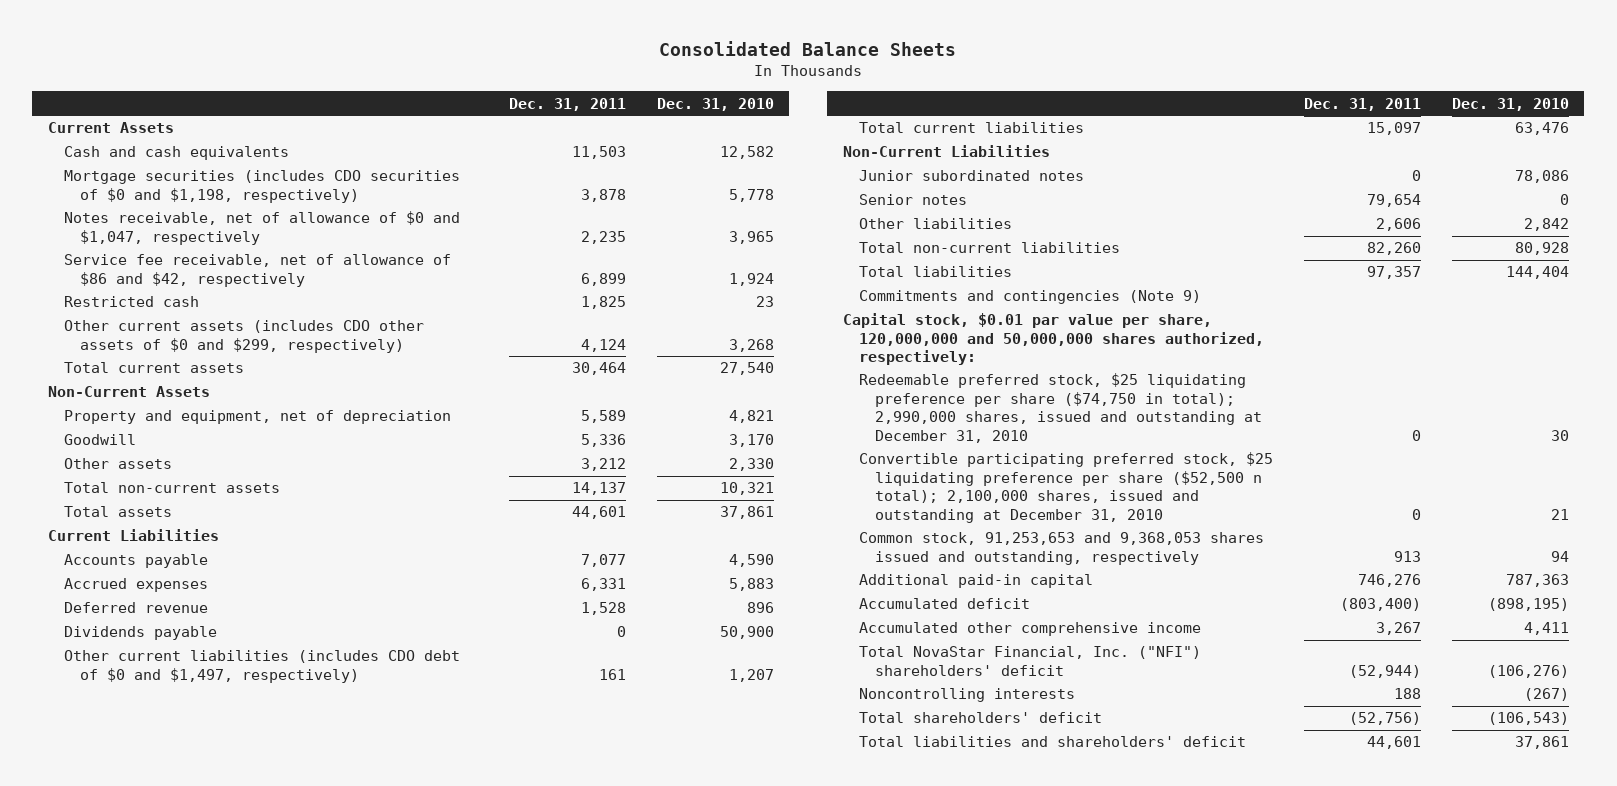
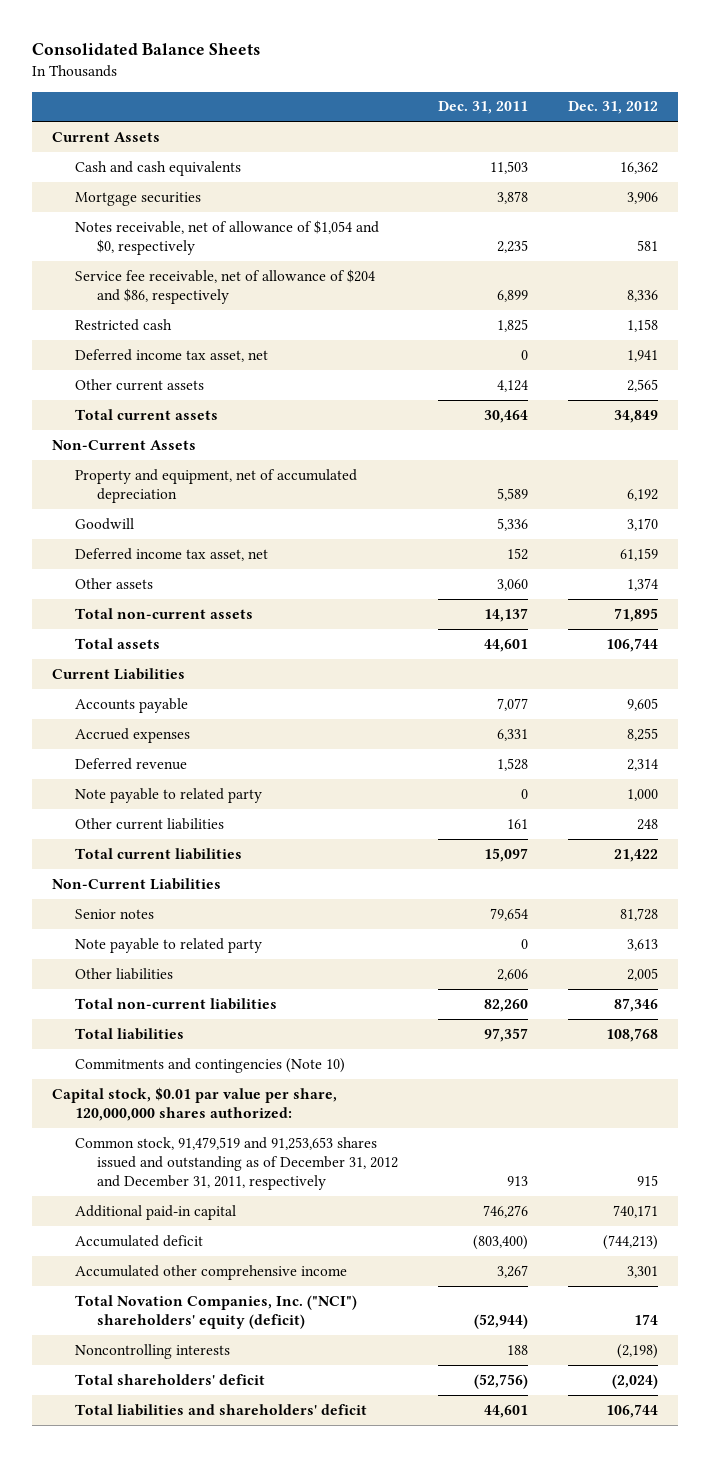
- | Dec. 31, 2011 | Dec. 31, 2010
+ | Dec. 31, 2011 | Dec. 31, 2012
- Mortgage securities (includes CDO securities of $0 and $1,198, respectively) | 3,878 | 5,778
- Notes receivable, net of allowance of $0 and $1,047, respectively | 2,235 | 3,965
- Service fee receivable, net of allowance of $86 and $42, respectively | 6,899 | 1,924
+ Mortgage securities | 3,878 | 3,906
+ Notes receivable, net of allowance of $1,054 and $0, respectively | 2,235 | 581
+ Service fee receivable, net of allowance of $204 and $86, respectively | 6,899 | 8,336
- Other current assets (includes CDO other assets of $0 and $299, respectively) | 4,124 | 3,268
+ Deferred income tax asset, net | 0 | 1,941
+ Other current assets | 4,124 | 2,565
- Property and equipment, net of depreciation | 5,589 | 4,821
+ Property and equipment, net of accumulated depreciation | 5,589 | 6,192
- Other assets | 3,212 | 2,330
+ Deferred income tax asset, net | 152 | 61,159
+ Other assets | 3,060 | 1,374
- Dividends payable | 0 | 50,900
- Other current liabilities (includes CDO debt of $0 and $1,497, respectively) | 161 | 1,207
+ Note payable to related party | 0 | 1,000
+ Other current liabilities | 161 | 248
- Junior subordinated notes | 0 | 78,086
+ Note payable to related party | 0 | 3,613
- Commitments and contingencies (Note 9)
- Capital stock, $0.01 par value per share, 120,000,000 and 50,000,000 shares authorized, respectively:
- Redeemable preferred stock, $25 liquidating preference per share ($74,750 in total); 2,990,000 shares, issued and outstanding at December 31, 2010 | 0 | 30
- Convertible participating preferred stock, $25 liquidating preference per share ($52,500 n total); 2,100,000 shares, issued and outstanding at December 31, 2010 | 0 | 21
- Common stock, 91,253,653 and 9,368,053 shares issued and outstanding, respectively | 913 | 94
+ Commitments and contingencies (Note 10)
+ Capital stock, $0.01 par value per share, 120,000,000 shares authorized:
+ Common stock, 91,479,519 and 91,253,653 shares issued and outstanding as of December 31, 2012 and December 31, 2011, respectively | 913 | 915
- Total NovaStar Financial, Inc. ("NFI") shareholders' deficit | (52,944) | (106,276)
+ Total Novation Companies, Inc. ("NCI") shareholders' equity (deficit) | (52,944) | 174

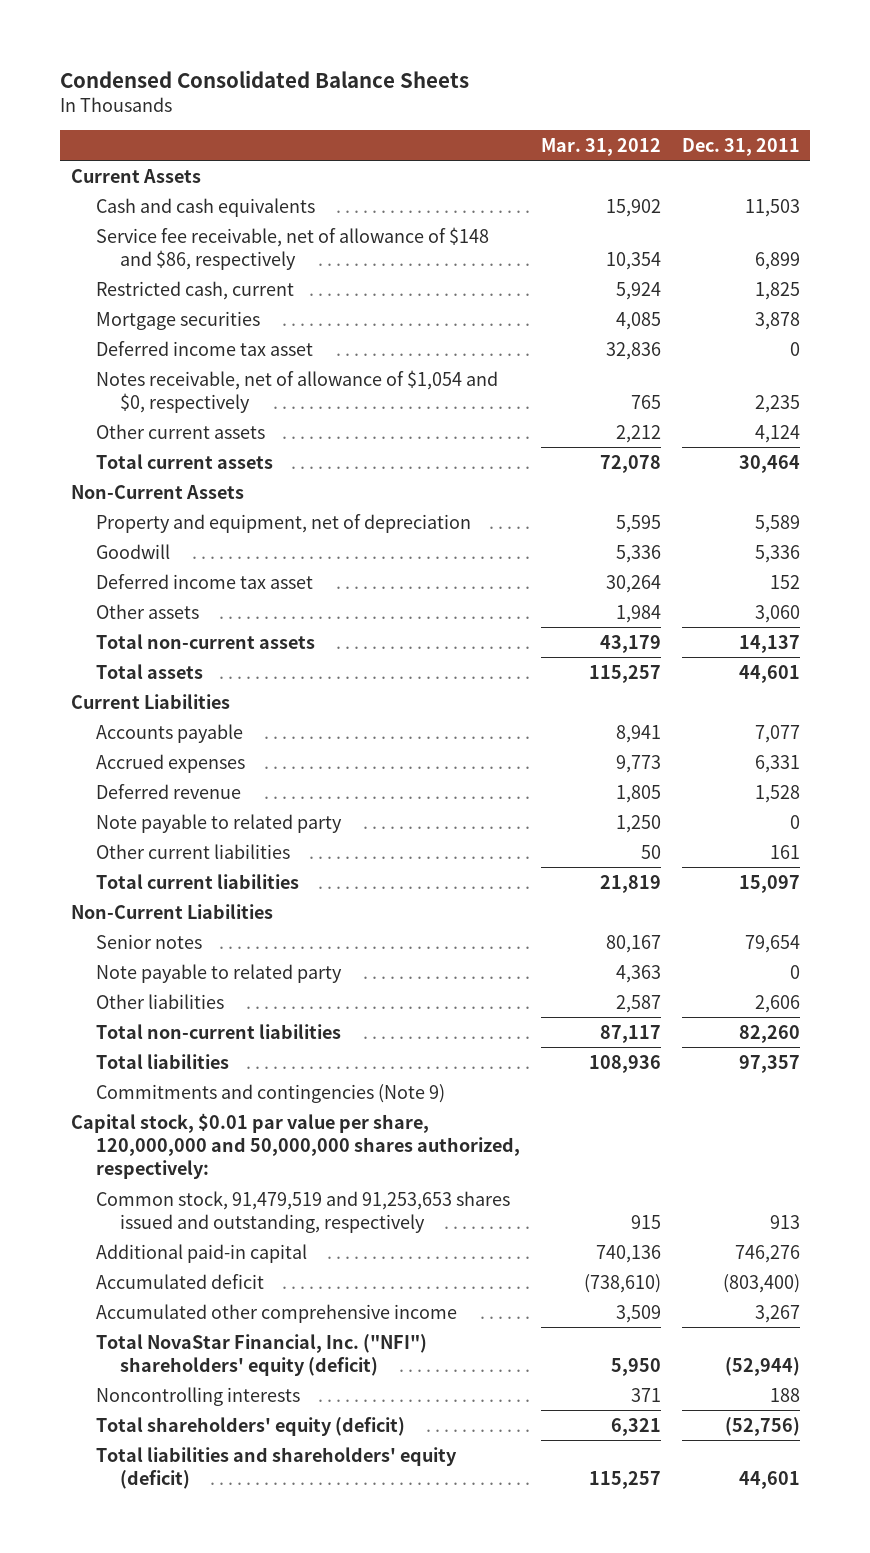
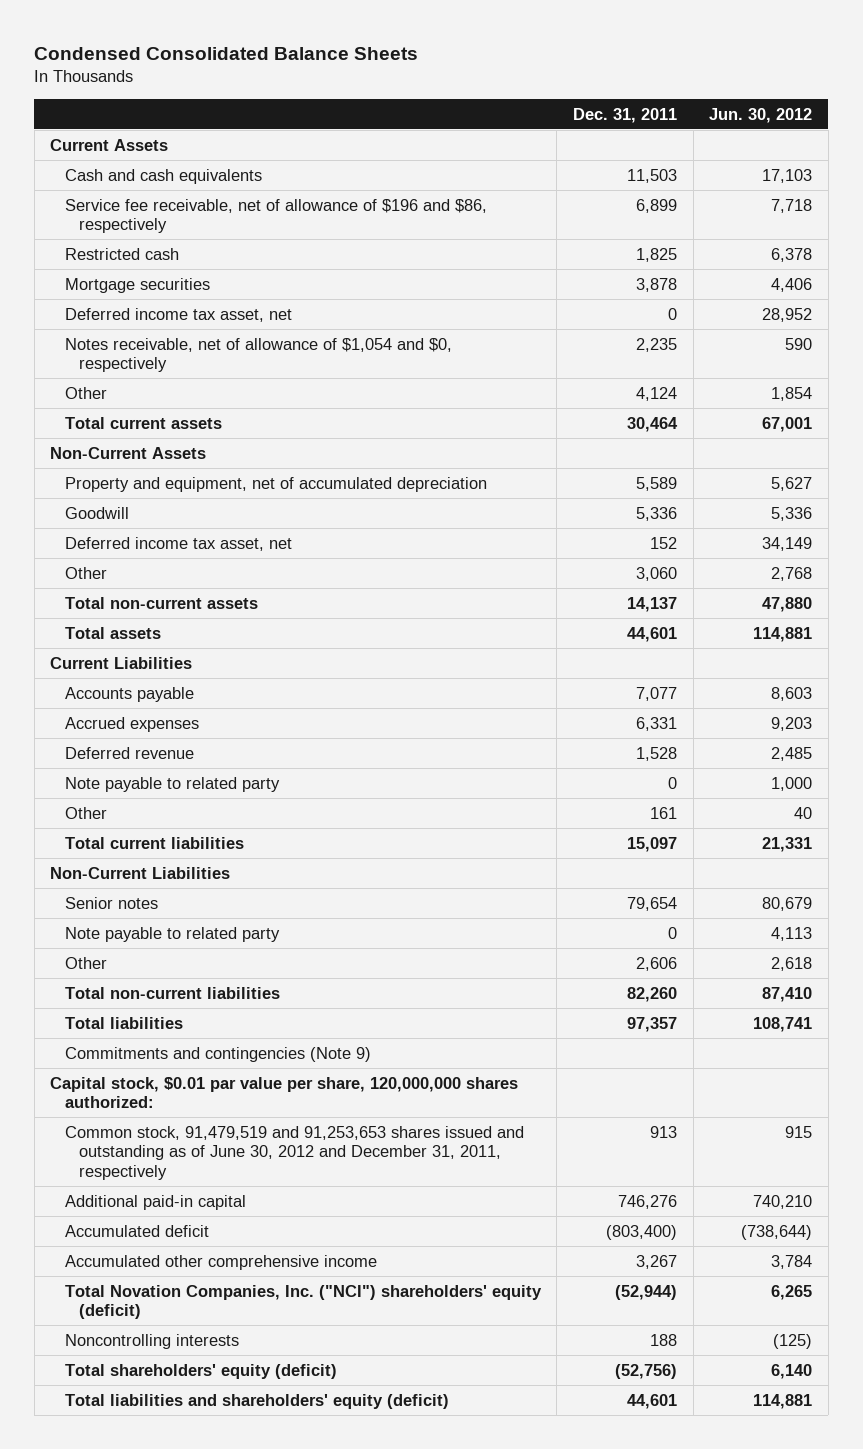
- | Mar. 31, 2012 | Dec. 31, 2011
+ | Dec. 31, 2011 | Jun. 30, 2012
- Service fee receivable, net of allowance of $148 and $86, respectively | 10,354 | 6,899
- Restricted cash, current | 5,924 | 1,825
+ Service fee receivable, net of allowance of $196 and $86, respectively | 6,899 | 7,718
+ Restricted cash | 1,825 | 6,378
- Deferred income tax asset | 32,836 | 0
+ Deferred income tax asset, net | 0 | 28,952
- Other current assets | 2,212 | 4,124
+ Other | 4,124 | 1,854
- Property and equipment, net of depreciation | 5,595 | 5,589
+ Property and equipment, net of accumulated depreciation | 5,589 | 5,627
- Deferred income tax asset | 30,264 | 152
- Other assets | 1,984 | 3,060
+ Deferred income tax asset, net | 152 | 34,149
+ Other | 3,060 | 2,768
- Other current liabilities | 50 | 161
+ Other | 161 | 40
- Other liabilities | 2,587 | 2,606
+ Other | 2,606 | 2,618
- Capital stock, $0.01 par value per share, 120,000,000 and 50,000,000 shares authorized, respectively:
- Common stock, 91,479,519 and 91,253,653 shares issued and outstanding, respectively | 915 | 913
+ Capital stock, $0.01 par value per share, 120,000,000 shares authorized:
+ Common stock, 91,479,519 and 91,253,653 shares issued and outstanding as of June 30, 2012 and December 31, 2011, respectively | 913 | 915
- Total NovaStar Financial, Inc. ("NFI") shareholders' equity (deficit) | 5,950 | (52,944)
+ Total Novation Companies, Inc. ("NCI") shareholders' equity (deficit) | (52,944) | 6,265

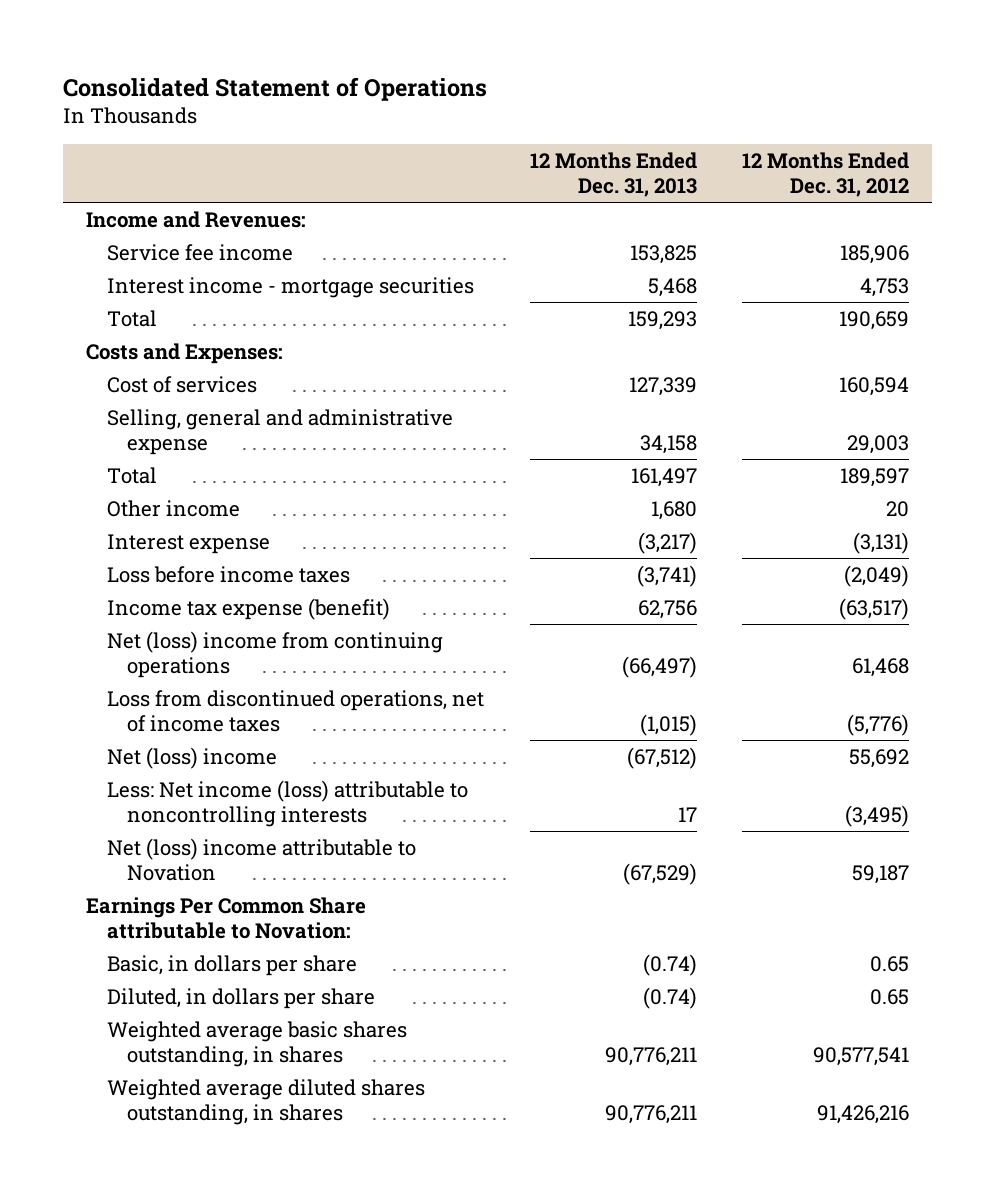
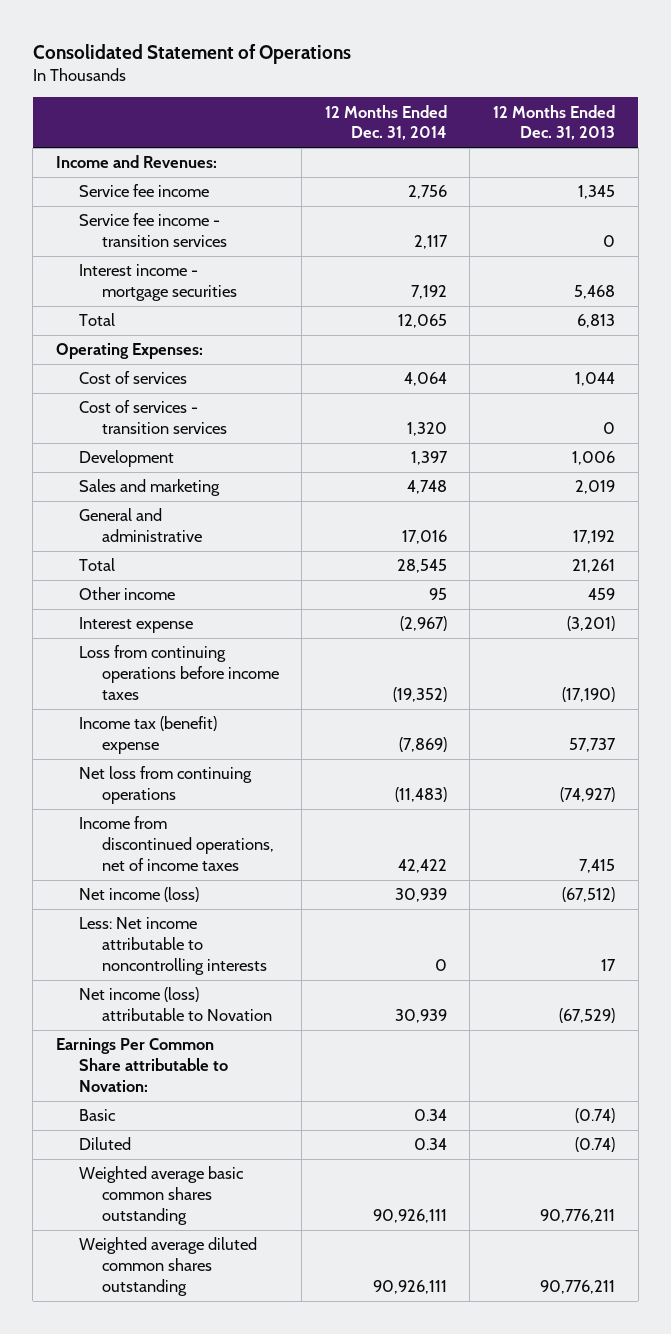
- | 12 Months Ended Dec. 31, 2013 | 12 Months Ended Dec. 31, 2012
+ | 12 Months Ended Dec. 31, 2014 | 12 Months Ended Dec. 31, 2013
- Service fee income | 153,825 | 185,906
+ Service fee income | 2,756 | 1,345
+ Service fee income - transition services | 2,117 | 0
- Total | 159,293 | 190,659
- Costs and Expenses:
- Cost of services | 127,339 | 160,594
- Selling, general and administrative expense | 34,158 | 29,003
- Total | 161,497 | 189,597
- Other income | 1,680 | 20
- Interest expense | (3,217) | (3,131)
- Loss before income taxes | (3,741) | (2,049)
- Income tax expense (benefit) | 62,756 | (63,517)
- Net (loss) income from continuing operations | (66,497) | 61,468
- Loss from discontinued operations, net of income taxes | (1,015) | (5,776)
- Net (loss) income | (67,512) | 55,692
- Less: Net income (loss) attributable to noncontrolling interests | 17 | (3,495)
- Net (loss) income attributable to Novation | (67,529) | 59,187
+ Total | 12,065 | 6,813
+ Operating Expenses:
+ Cost of services | 4,064 | 1,044
+ Cost of services - transition services | 1,320 | 0
+ Development | 1,397 | 1,006
+ Sales and marketing | 4,748 | 2,019
+ General and administrative | 17,016 | 17,192
+ Total | 28,545 | 21,261
+ Other income | 95 | 459
+ Interest expense | (2,967) | (3,201)
+ Loss from continuing operations before income taxes | (19,352) | (17,190)
+ Income tax (benefit) expense | (7,869) | 57,737
+ Net loss from continuing operations | (11,483) | (74,927)
+ Income from discontinued operations, net of income taxes | 42,422 | 7,415
+ Net income (loss) | 30,939 | (67,512)
+ Less: Net income attributable to noncontrolling interests | 0 | 17
+ Net income (loss) attributable to Novation | 30,939 | (67,529)
- Basic, in dollars per share | (0.74) | 0.65
- Diluted, in dollars per share | (0.74) | 0.65
- Weighted average basic shares outstanding, in shares | 90,776,211 | 90,577,541
- Weighted average diluted shares outstanding, in shares | 90,776,211 | 91,426,216
+ Basic | 0.34 | (0.74)
+ Diluted | 0.34 | (0.74)
+ Weighted average basic common shares outstanding | 90,926,111 | 90,776,211
+ Weighted average diluted common shares outstanding | 90,926,111 | 90,776,211

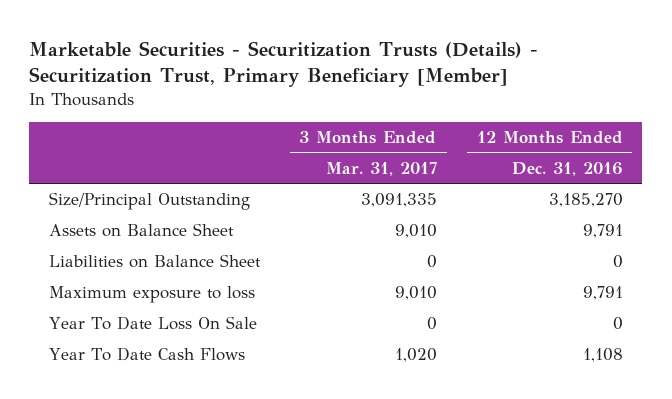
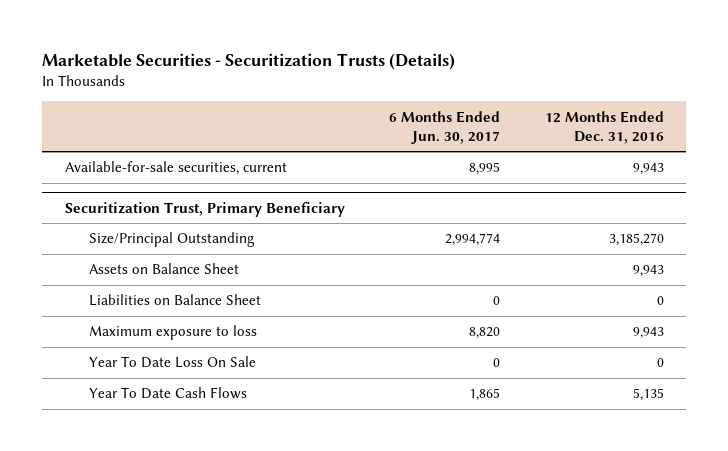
- Marketable Securities - Securitization Trusts (Details) - Securitization Trust, Primary Beneficiary [Member]
+ Marketable Securities - Securitization Trusts (Details)
- | 3 Months Ended Mar. 31, 2017 | 12 Months Ended Dec. 31, 2016
+ | 6 Months Ended Jun. 30, 2017 | 12 Months Ended Dec. 31, 2016
+ Available-for-sale securities, current | 8,995 | 9,943
+ Securitization Trust, Primary Beneficiary
- Assets on Balance Sheet | 9,010 | 9,791
+ Assets on Balance Sheet | | 9,943
- Maximum exposure to loss | 9,010 | 9,791
+ Maximum exposure to loss | 8,820 | 9,943
- Year To Date Cash Flows | 1,020 | 1,108
+ Year To Date Cash Flows | 1,865 | 5,135

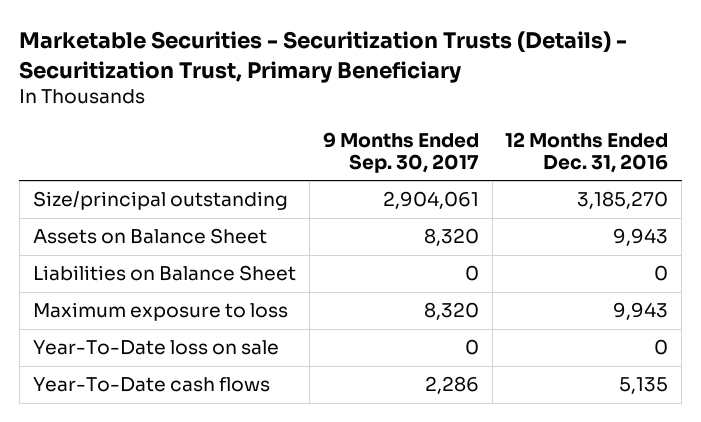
- Marketable Securities - Securitization Trusts (Details)
+ Marketable Securities - Securitization Trusts (Details) - Securitization Trust, Primary Beneficiary
- | 6 Months Ended Jun. 30, 2017 | 12 Months Ended Dec. 31, 2016
+ | 9 Months Ended Sep. 30, 2017 | 12 Months Ended Dec. 31, 2016
- Available-for-sale securities, current | 8,995 | 9,943
- Securitization Trust, Primary Beneficiary
- Size/Principal Outstanding | 2,994,774 | 3,185,270
+ Size/principal outstanding | 2,904,061 | 3,185,270
- Year To Date Loss On Sale | 0 | 0
- Year To Date Cash Flows | 1,865 | 5,135
+ Year-To-Date loss on sale | 0 | 0
+ Year-To-Date cash flows | 2,286 | 5,135

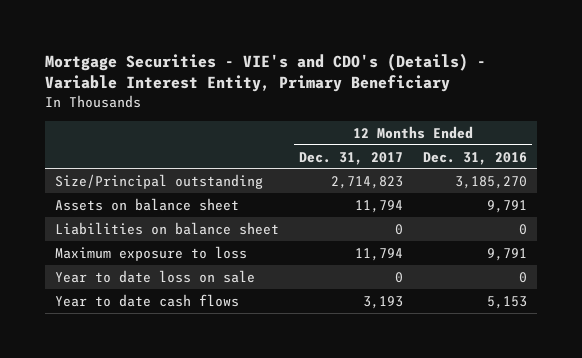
- Marketable Securities - Securitization Trusts (Details) - Securitization Trust, Primary Beneficiary
+ Mortgage Securities - VIE's and CDO's (Details) - Variable Interest Entity, Primary Beneficiary
- | 9 Months Ended Sep. 30, 2017 | 12 Months Ended Dec. 31, 2016
+ | 12 Months Ended Dec. 31, 2017 | 12 Months Ended Dec. 31, 2016
- Size/principal outstanding | 2,904,061 | 3,185,270
- Assets on Balance Sheet | 8,320 | 9,943
- Liabilities on Balance Sheet | 0 | 0
- Maximum exposure to loss | 8,320 | 9,943
- Year-To-Date loss on sale | 0 | 0
- Year-To-Date cash flows | 2,286 | 5,135
+ Size/Principal outstanding | 2,714,823 | 3,185,270
+ Assets on balance sheet | 11,794 | 9,791
+ Liabilities on balance sheet | 0 | 0
+ Maximum exposure to loss | 11,794 | 9,791
+ Year to date loss on sale | 0 | 0
+ Year to date cash flows | 3,193 | 5,153

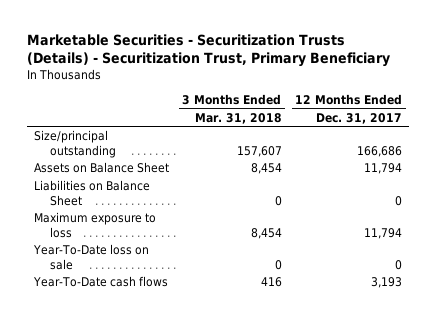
- Mortgage Securities - VIE's and CDO's (Details) - Variable Interest Entity, Primary Beneficiary
+ Marketable Securities - Securitization Trusts (Details) - Securitization Trust, Primary Beneficiary
- | 12 Months Ended Dec. 31, 2017 | 12 Months Ended Dec. 31, 2016
+ | 3 Months Ended Mar. 31, 2018 | 12 Months Ended Dec. 31, 2017
- Size/Principal outstanding | 2,714,823 | 3,185,270
- Assets on balance sheet | 11,794 | 9,791
- Liabilities on balance sheet | 0 | 0
+ Size/principal outstanding | 157,607 | 166,686
+ Assets on Balance Sheet | 8,454 | 11,794
+ Liabilities on Balance Sheet | 0 | 0
- Year to date loss on sale | 0 | 0
- Year to date cash flows | 3,193 | 5,153
+ Year-To-Date loss on sale | 0 | 0
+ Year-To-Date cash flows | 416 | 3,193

